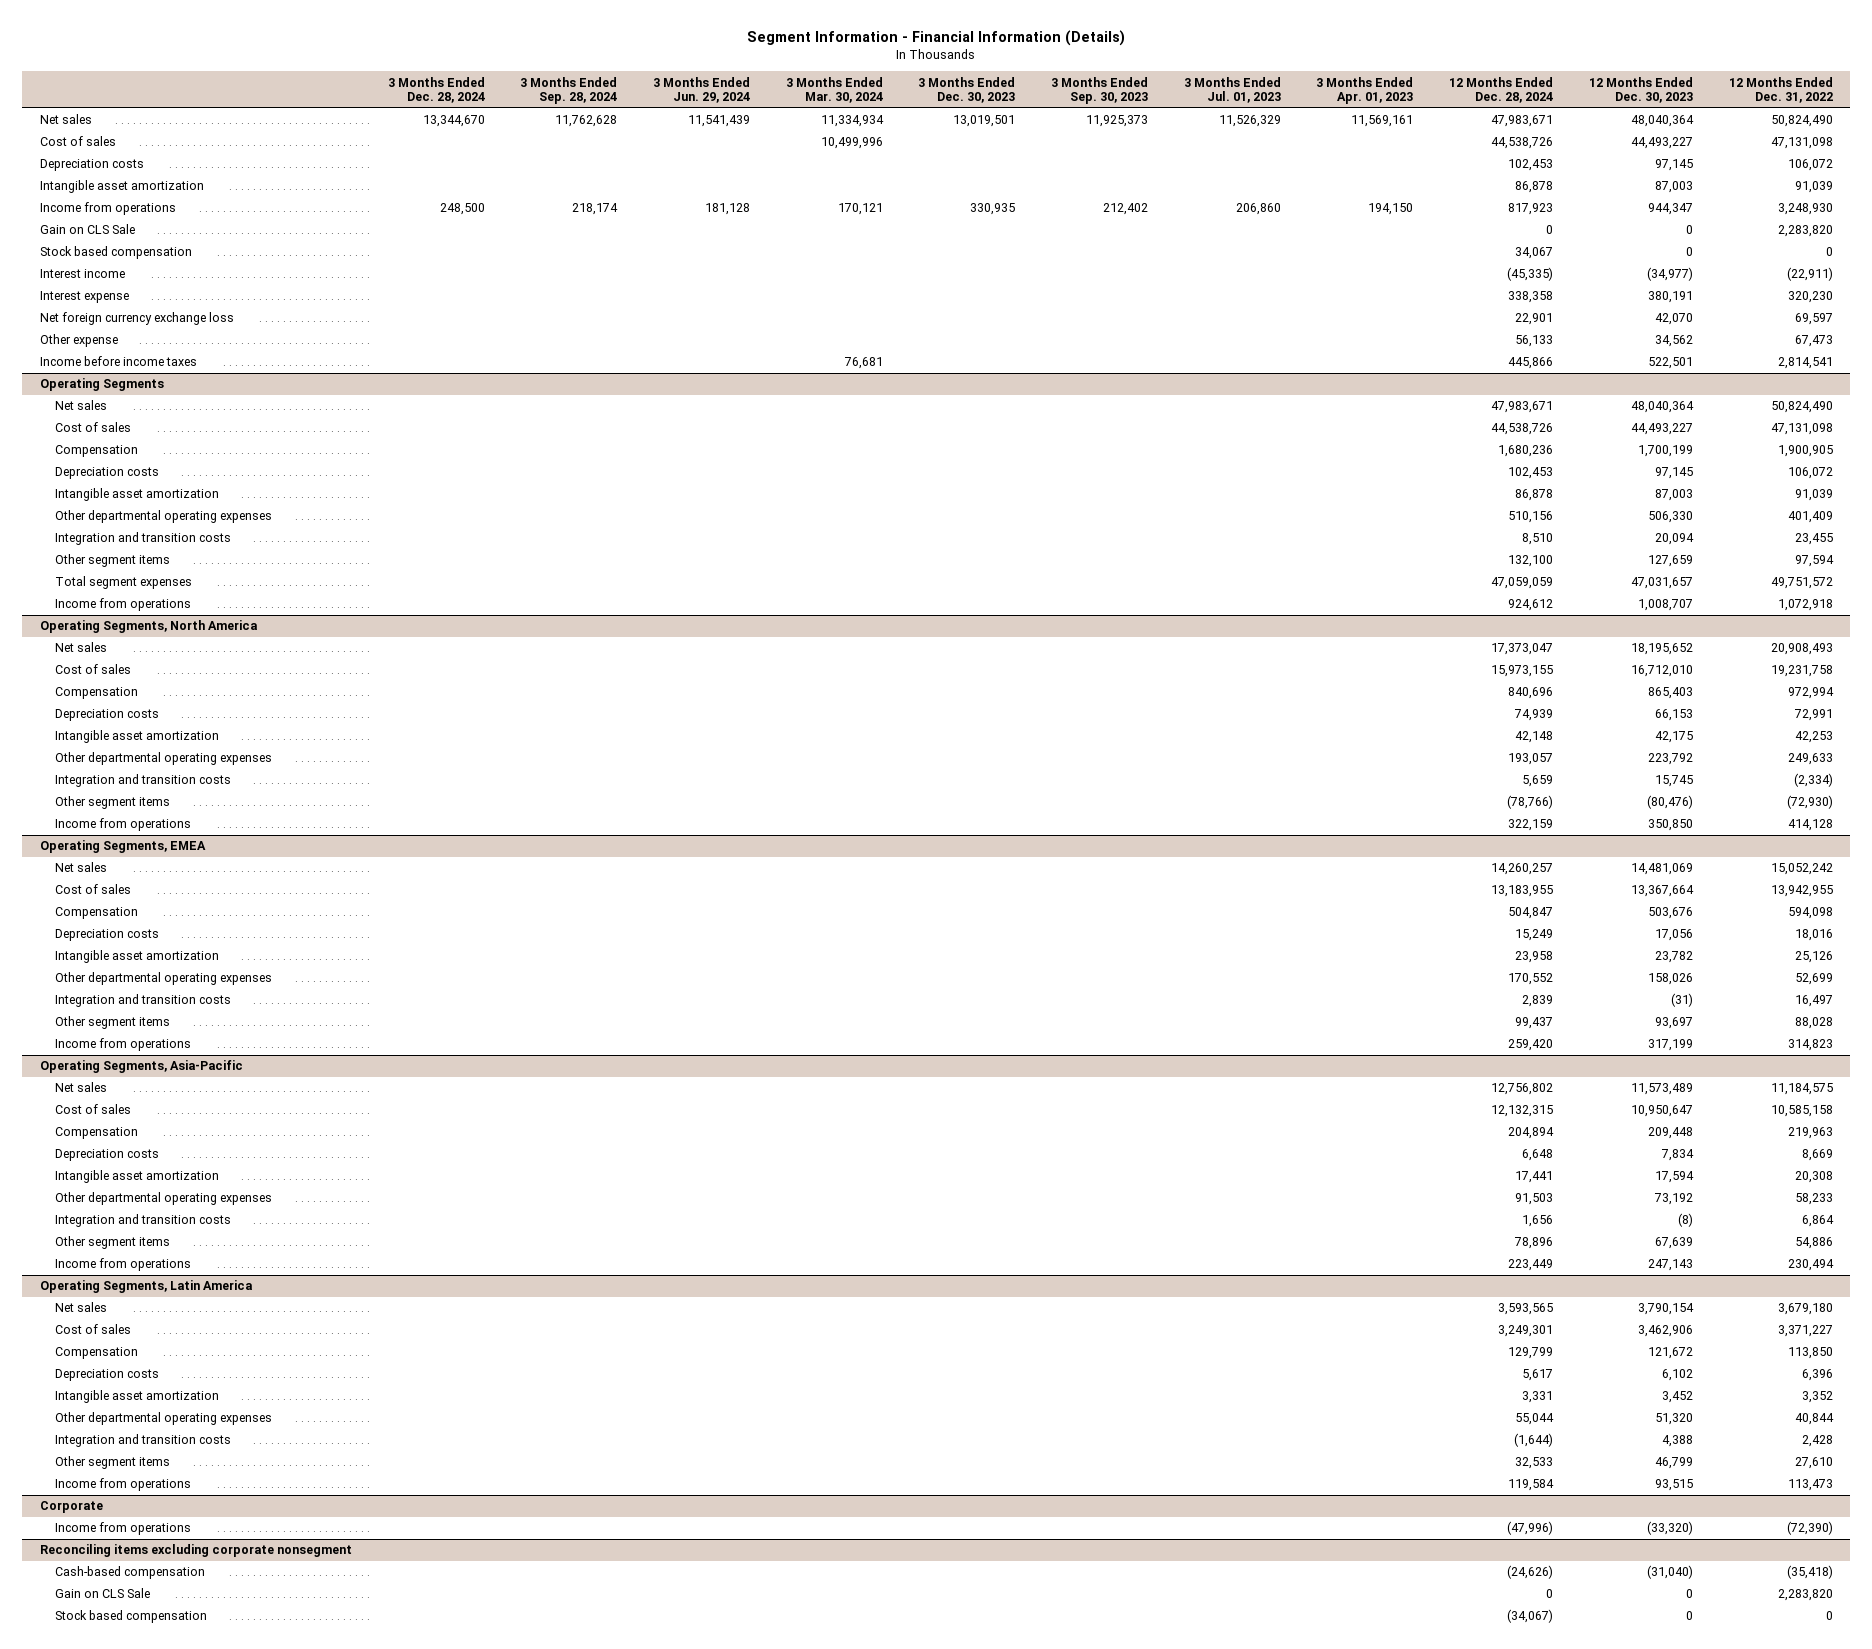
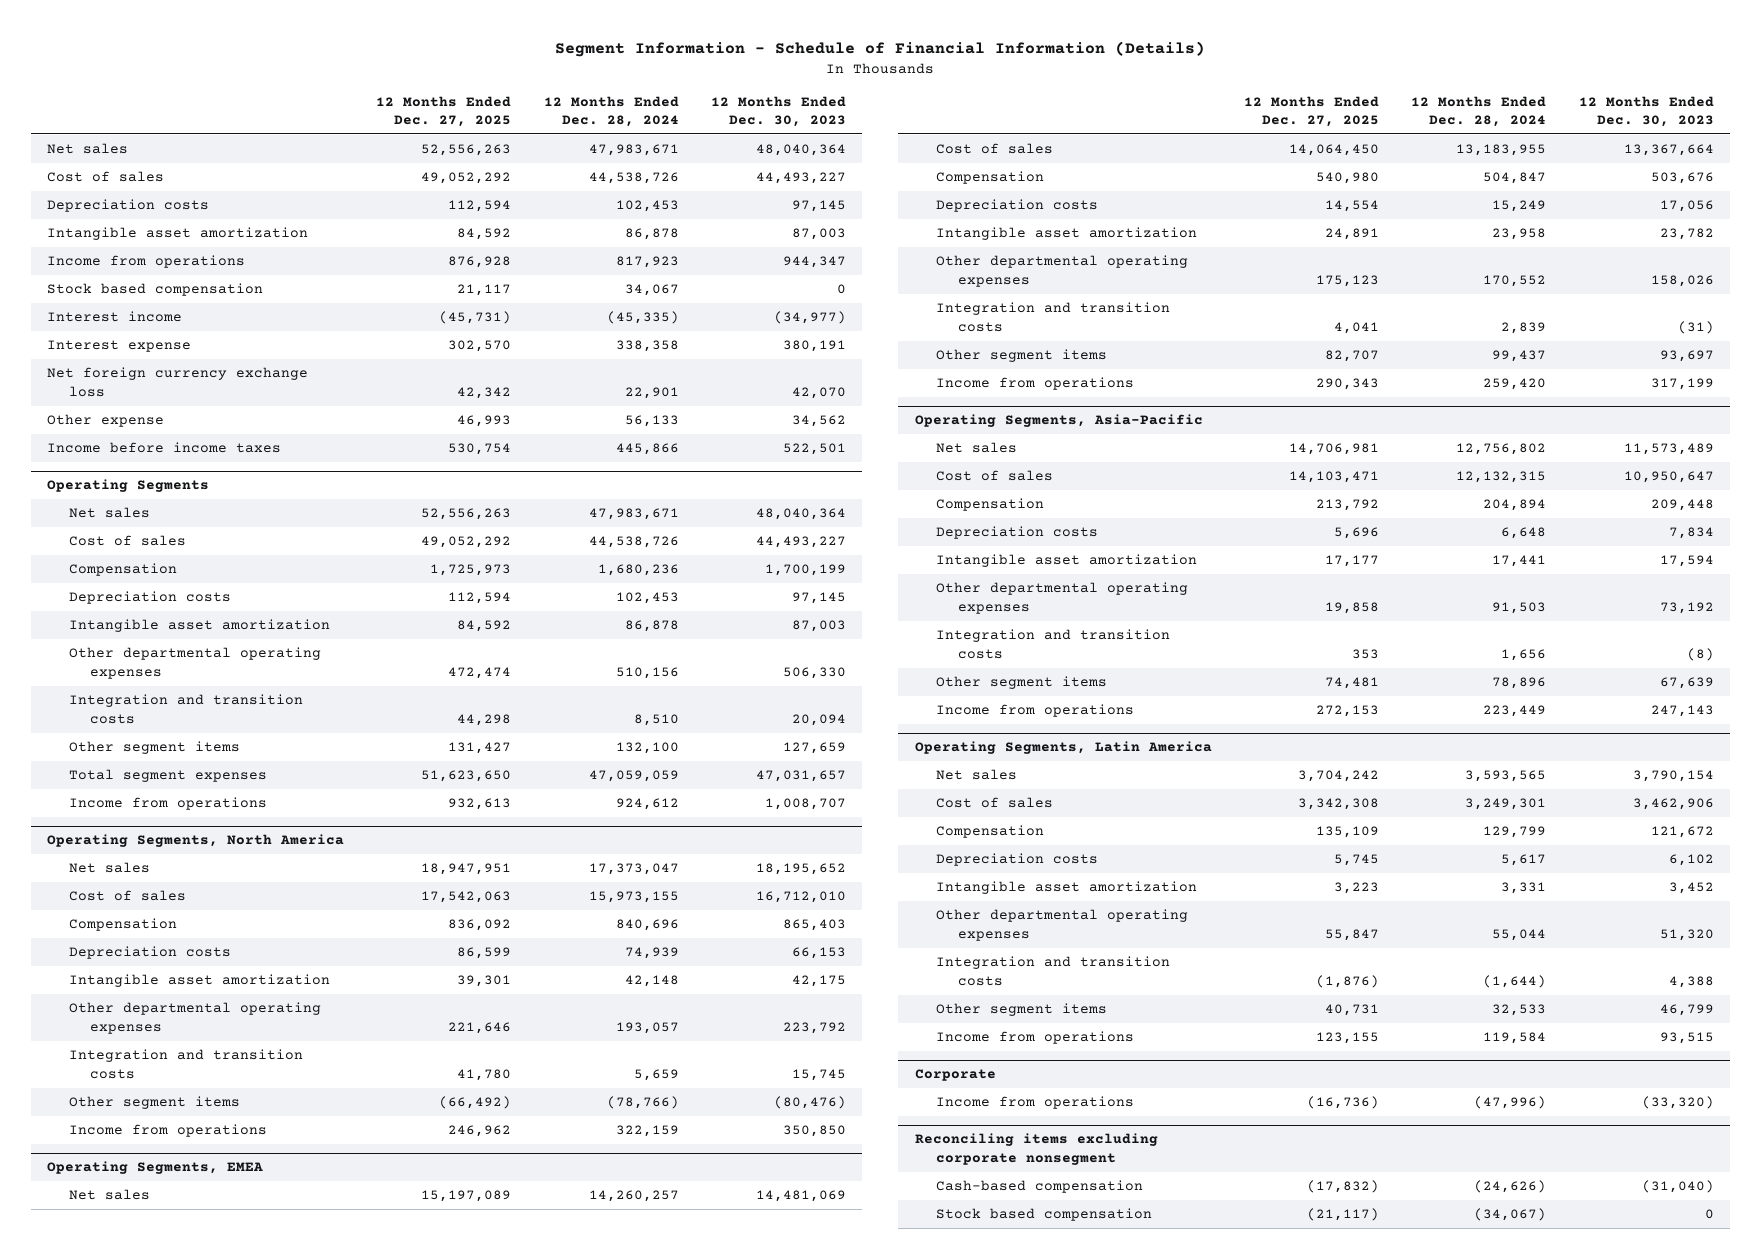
- Segment Information - Financial Information (Details)
+ Segment Information - Schedule of Financial Information (Details)
- | 3 Months Ended Dec. 28, 2024 | 3 Months Ended Sep. 28, 2024 | 3 Months Ended Jun. 29, 2024 | 3 Months Ended Mar. 30, 2024 | 3 Months Ended Dec. 30, 2023 | 3 Months Ended Sep. 30, 2023 | 3 Months Ended Jul. 01, 2023 | 3 Months Ended Apr. 01, 2023 | 12 Months Ended Dec. 28, 2024 | 12 Months Ended Dec. 30, 2023 | 12 Months Ended Dec. 31, 2022
+ | 12 Months Ended Dec. 27, 2025 | 12 Months Ended Dec. 28, 2024 | 12 Months Ended Dec. 30, 2023
- Gain on CLS Sale | | | | | | | | | 0 | 0 | 2,283,820
@ Reconciling items excluding corporate nonsegment
- Gain on CLS Sale | | | | | | | | | 0 | 0 | 2,283,820

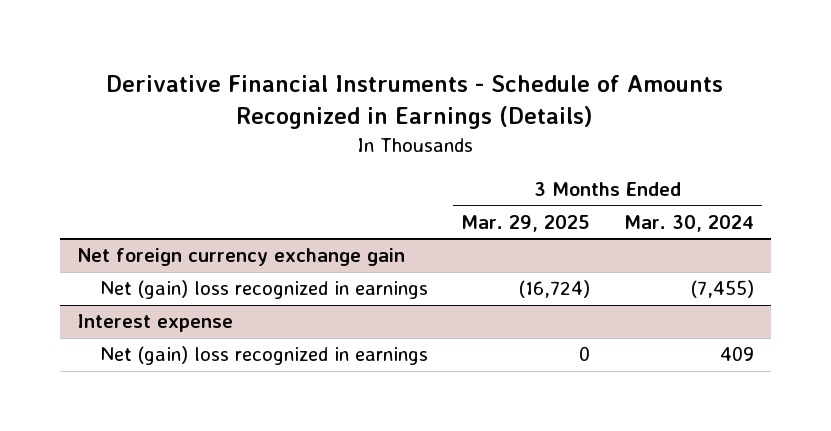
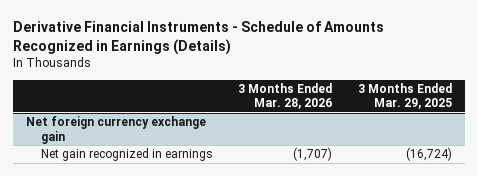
- | 3 Months Ended Mar. 29, 2025 | 3 Months Ended Mar. 30, 2024
+ | 3 Months Ended Mar. 28, 2026 | 3 Months Ended Mar. 29, 2025
@ Net foreign currency exchange gain
- Net (gain) loss recognized in earnings | (16,724) | (7,455)
- Interest expense
- Net (gain) loss recognized in earnings | 0 | 409
@ Net foreign currency exchange gain
+ Net gain recognized in earnings | (1,707) | (16,724)

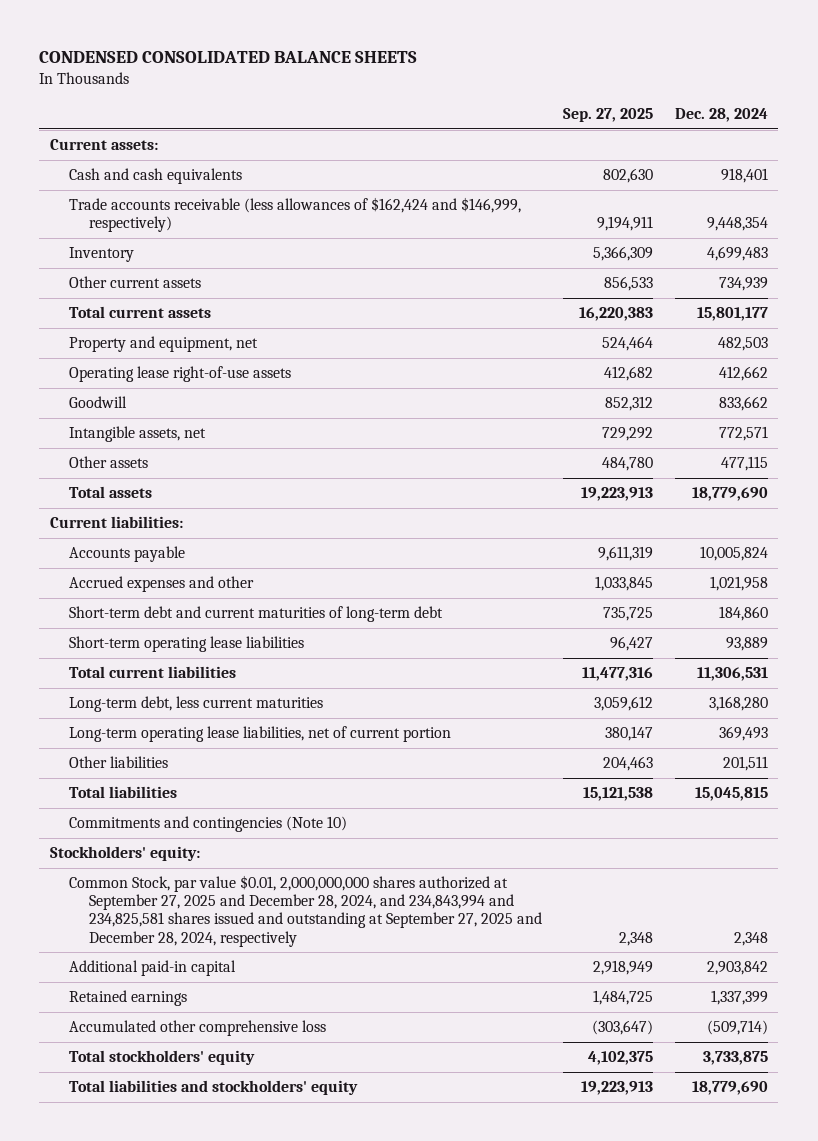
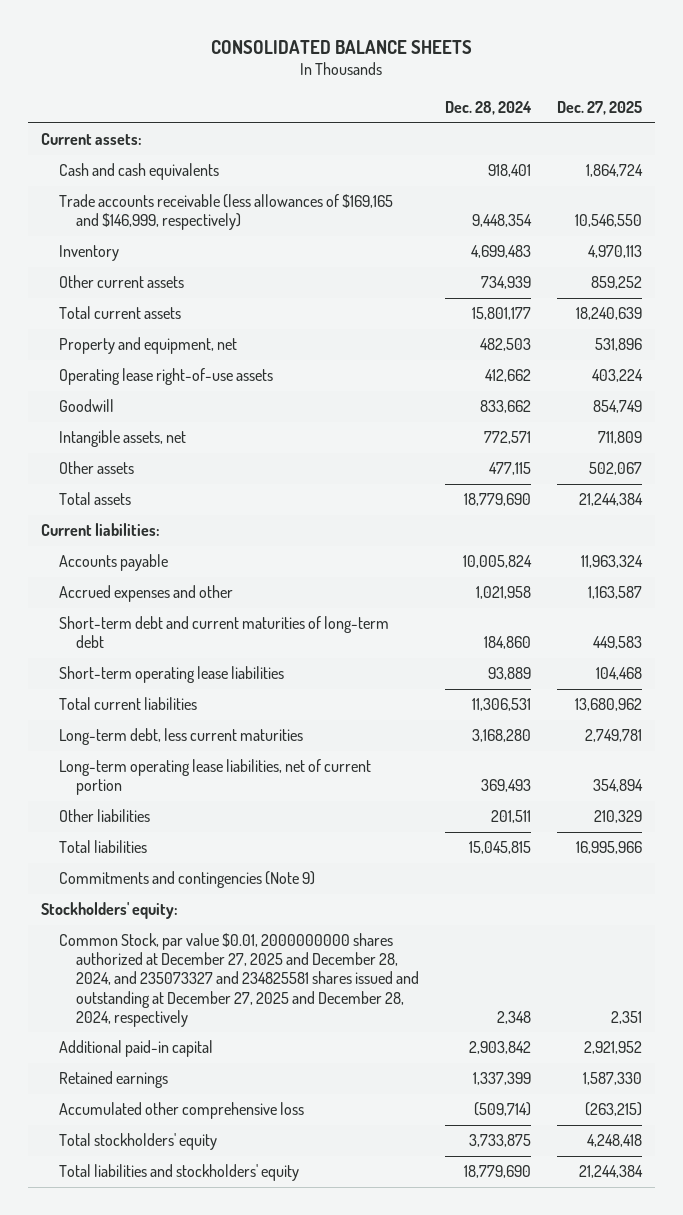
- CONDENSED CONSOLIDATED BALANCE SHEETS
+ CONSOLIDATED BALANCE SHEETS
- | Sep. 27, 2025 | Dec. 28, 2024
+ | Dec. 28, 2024 | Dec. 27, 2025
- Trade accounts receivable (less allowances of $162,424 and $146,999, respectively) | 9,194,911 | 9,448,354
+ Trade accounts receivable (less allowances of $169,165 and $146,999, respectively) | 9,448,354 | 10,546,550
- Commitments and contingencies (Note 10)
+ Commitments and contingencies (Note 9)
- Common Stock, par value $0.01, 2,000,000,000 shares authorized at September 27, 2025 and December 28, 2024, and 234,843,994 and 234,825,581 shares issued and outstanding at September 27, 2025 and December 28, 2024, respectively | 2,348 | 2,348
+ Common Stock, par value $0.01, 2000000000 shares authorized at December 27, 2025 and December 28, 2024, and 235073327 and 234825581 shares issued and outstanding at December 27, 2025 and December 28, 2024, respectively | 2,348 | 2,351

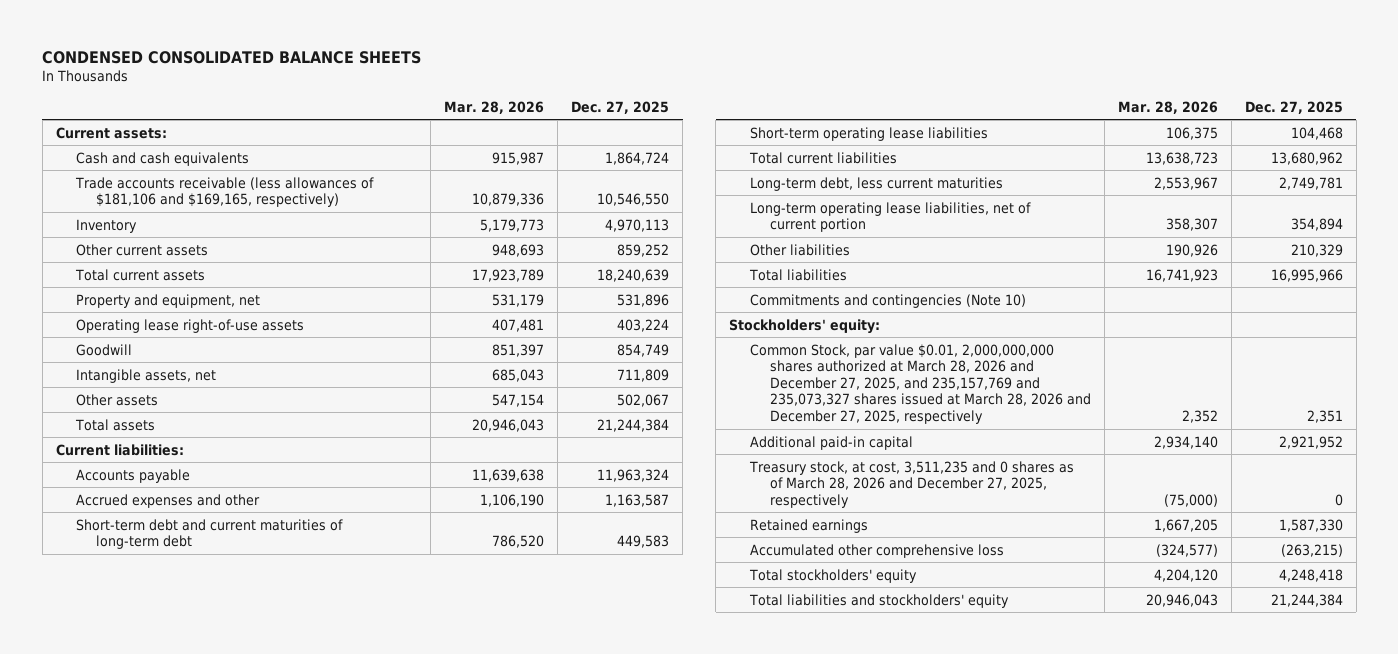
- CONSOLIDATED BALANCE SHEETS
+ CONDENSED CONSOLIDATED BALANCE SHEETS
- | Dec. 28, 2024 | Dec. 27, 2025
+ | Mar. 28, 2026 | Dec. 27, 2025
- Trade accounts receivable (less allowances of $169,165 and $146,999, respectively) | 9,448,354 | 10,546,550
+ Trade accounts receivable (less allowances of $181,106 and $169,165, respectively) | 10,879,336 | 10,546,550
- Commitments and contingencies (Note 9)
+ Commitments and contingencies (Note 10)
- Common Stock, par value $0.01, 2000000000 shares authorized at December 27, 2025 and December 28, 2024, and 235073327 and 234825581 shares issued and outstanding at December 27, 2025 and December 28, 2024, respectively | 2,348 | 2,351
+ Common Stock, par value $0.01, 2,000,000,000 shares authorized at March 28, 2026 and December 27, 2025, and 235,157,769 and 235,073,327 shares issued at March 28, 2026 and December 27, 2025, respectively | 2,352 | 2,351
+ Treasury stock, at cost, 3,511,235 and 0 shares as of March 28, 2026 and December 27, 2025, respectively | (75,000) | 0

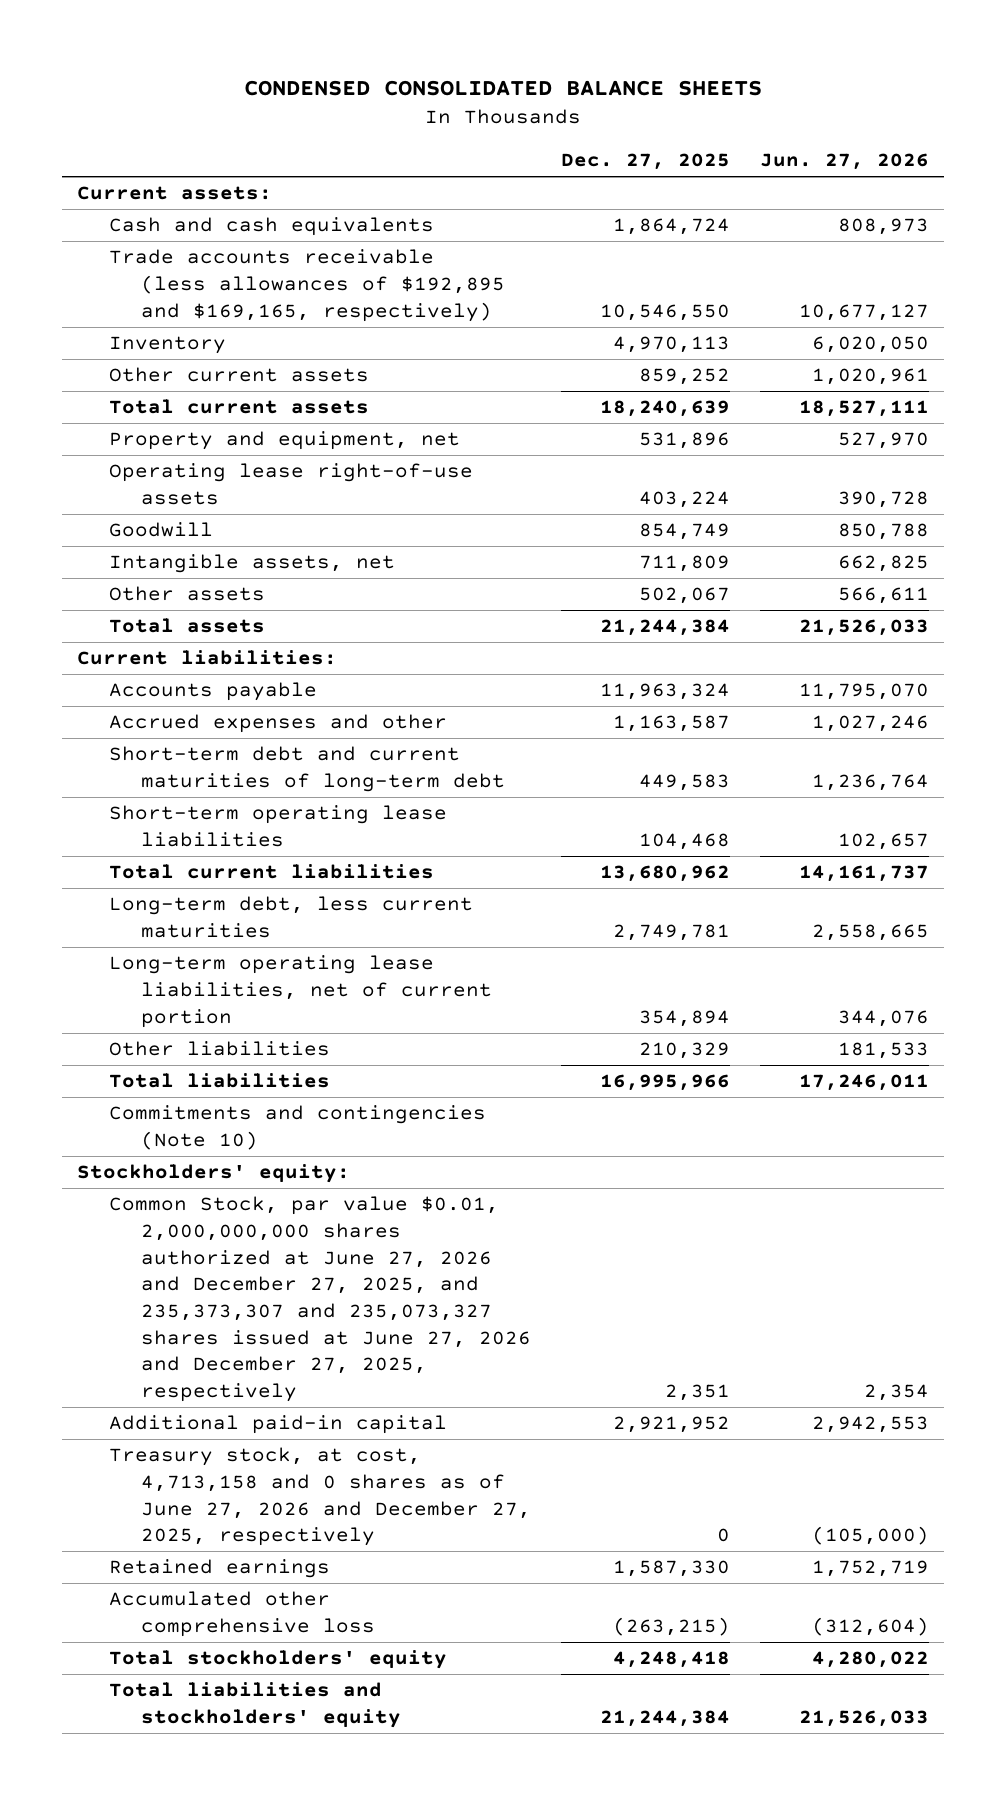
- | Mar. 28, 2026 | Dec. 27, 2025
+ | Dec. 27, 2025 | Jun. 27, 2026
- Trade accounts receivable (less allowances of $181,106 and $169,165, respectively) | 10,879,336 | 10,546,550
+ Trade accounts receivable (less allowances of $192,895 and $169,165, respectively) | 10,546,550 | 10,677,127
- Common Stock, par value $0.01, 2,000,000,000 shares authorized at March 28, 2026 and December 27, 2025, and 235,157,769 and 235,073,327 shares issued at March 28, 2026 and December 27, 2025, respectively | 2,352 | 2,351
+ Common Stock, par value $0.01, 2,000,000,000 shares authorized at June 27, 2026 and December 27, 2025, and 235,373,307 and 235,073,327 shares issued at June 27, 2026 and December 27, 2025, respectively | 2,351 | 2,354
- Treasury stock, at cost, 3,511,235 and 0 shares as of March 28, 2026 and December 27, 2025, respectively | (75,000) | 0
+ Treasury stock, at cost, 4,713,158 and 0 shares as of June 27, 2026 and December 27, 2025, respectively | 0 | (105,000)

